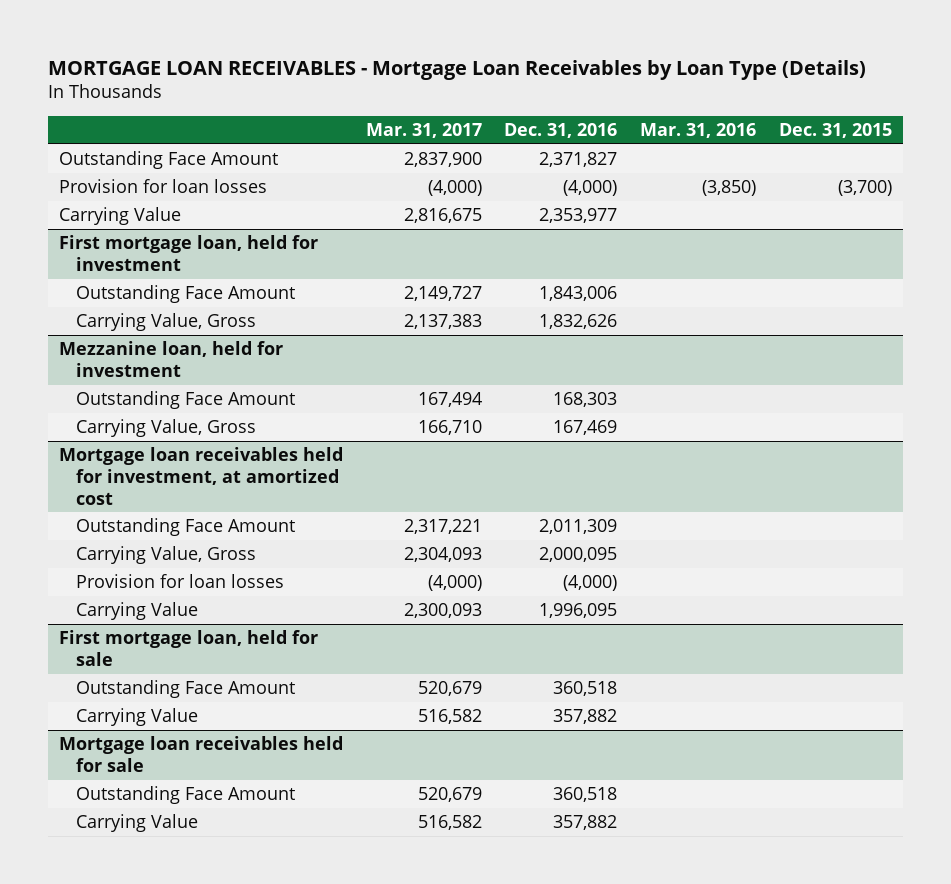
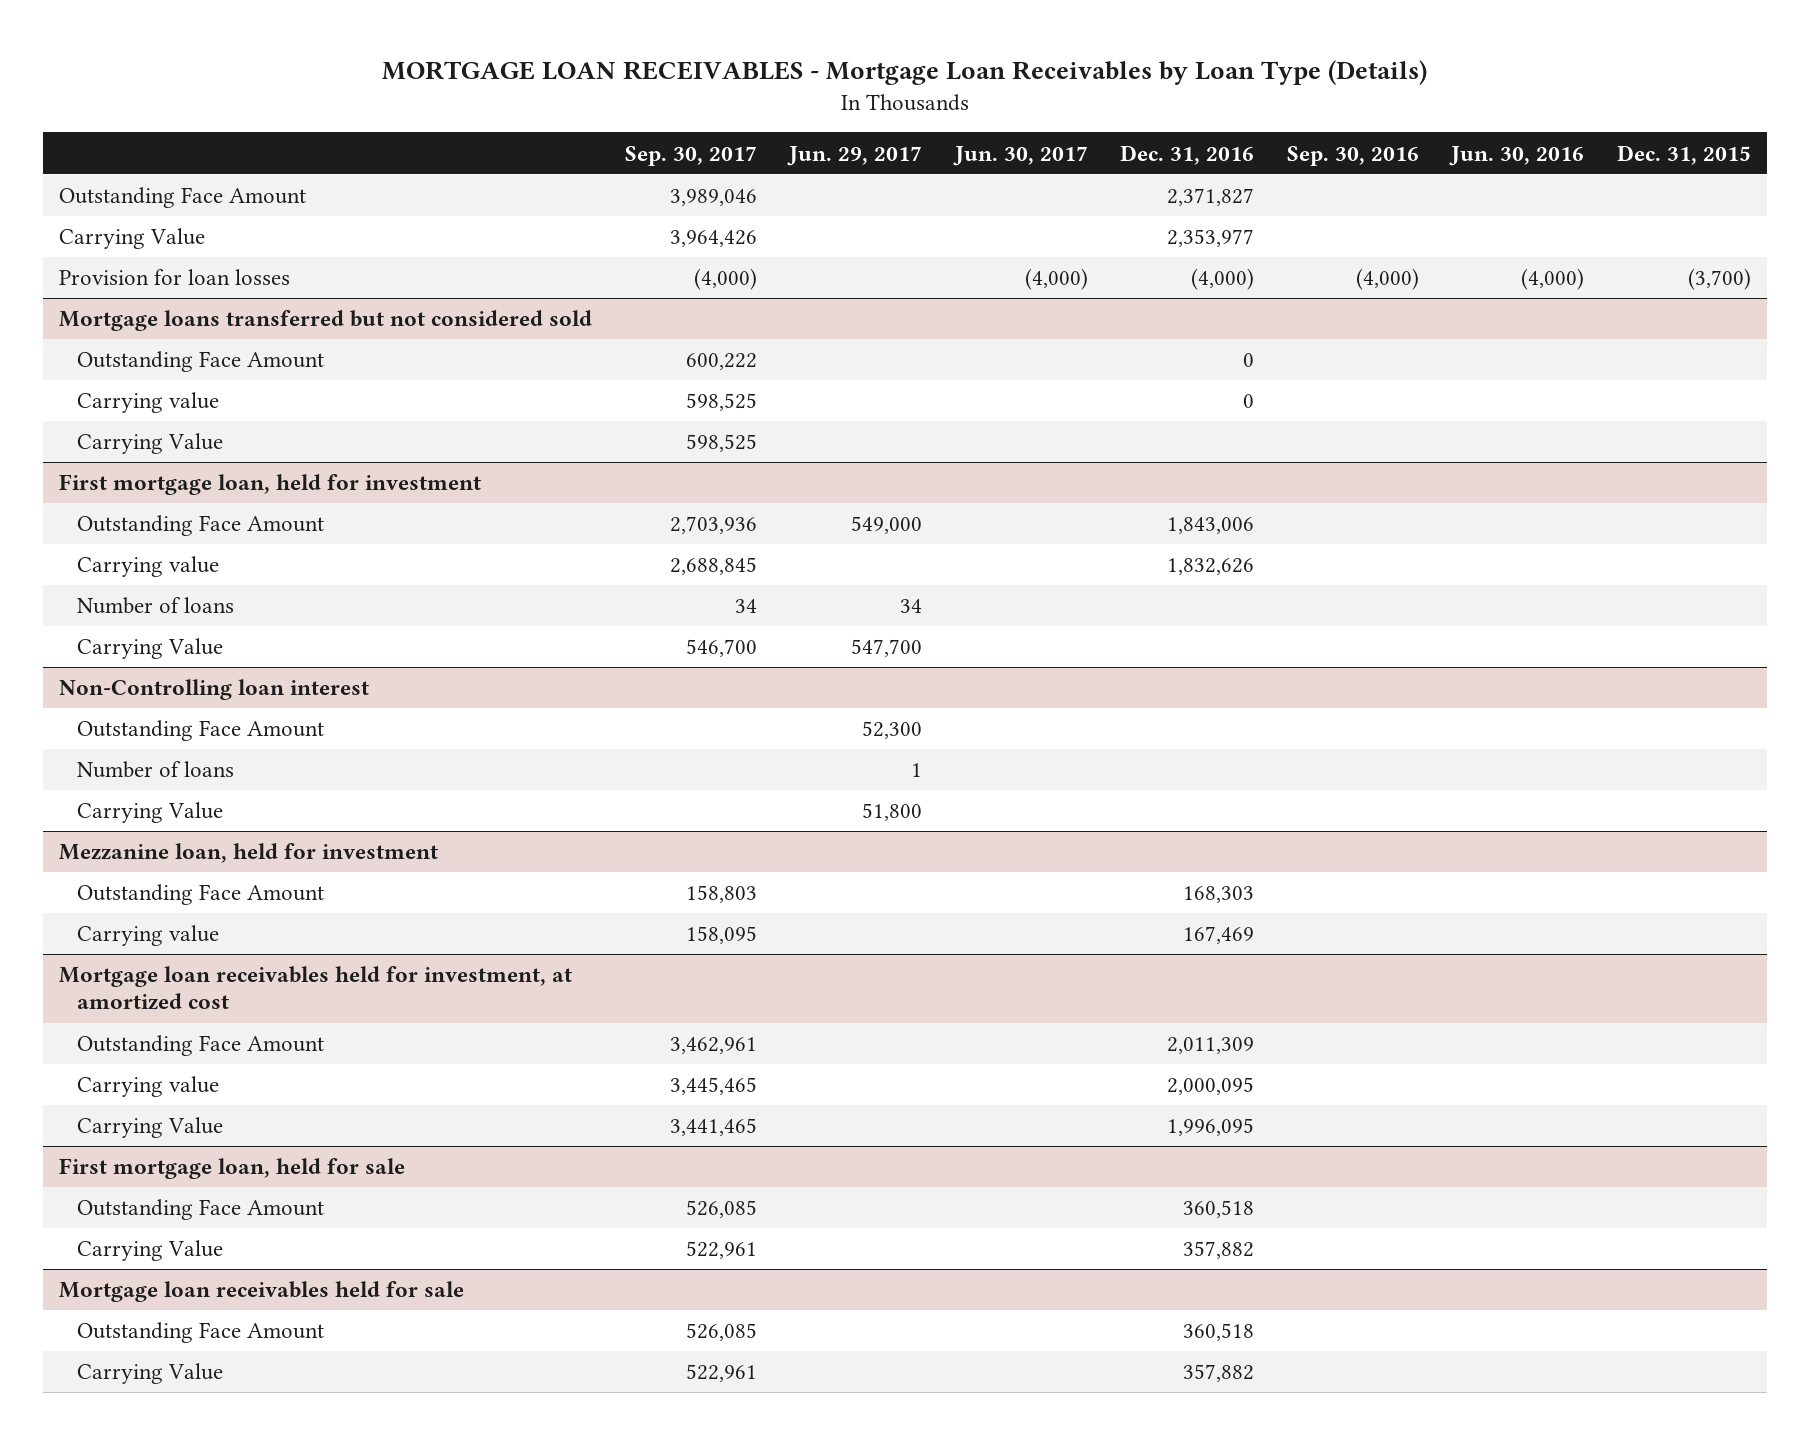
- | Mar. 31, 2017 | Dec. 31, 2016 | Mar. 31, 2016 | Dec. 31, 2015
+ | Sep. 30, 2017 | Jun. 29, 2017 | Jun. 30, 2017 | Dec. 31, 2016 | Sep. 30, 2016 | Jun. 30, 2016 | Dec. 31, 2015
moved down: Provision for loan losses | (4,000) | | (4,000) | (4,000) | (4,000) | (4,000) | (3,700)
+ Mortgage loans transferred but not considered sold
+ Outstanding Face Amount | 600,222 | | | 0 | | |
+ Carrying value | 598,525 | | | 0 | | |
+ Carrying Value | 598,525 | | | | | |
@ First mortgage loan, held for investment
- Carrying Value, Gross | 2,137,383 | 1,832,626 | |
+ Carrying value | 2,688,845 | | | 1,832,626 | | |
+ Number of loans | 34 | 34 | | | | |
+ Carrying Value | 546,700 | 547,700 | | | | |
+ Non-Controlling loan interest
+ Outstanding Face Amount | | 52,300 | | | | |
+ Number of loans | | 1 | | | | |
+ Carrying Value | | 51,800 | | | | |
@ Mezzanine loan, held for investment
- Carrying Value, Gross | 166,710 | 167,469 | |
+ Carrying value | 158,095 | | | 167,469 | | |
@ Mortgage loan receivables held for investment, at amortized cost
- Carrying Value, Gross | 2,304,093 | 2,000,095 | |
- Provision for loan losses | (4,000) | (4,000) | |
+ Carrying value | 3,445,465 | | | 2,000,095 | | |

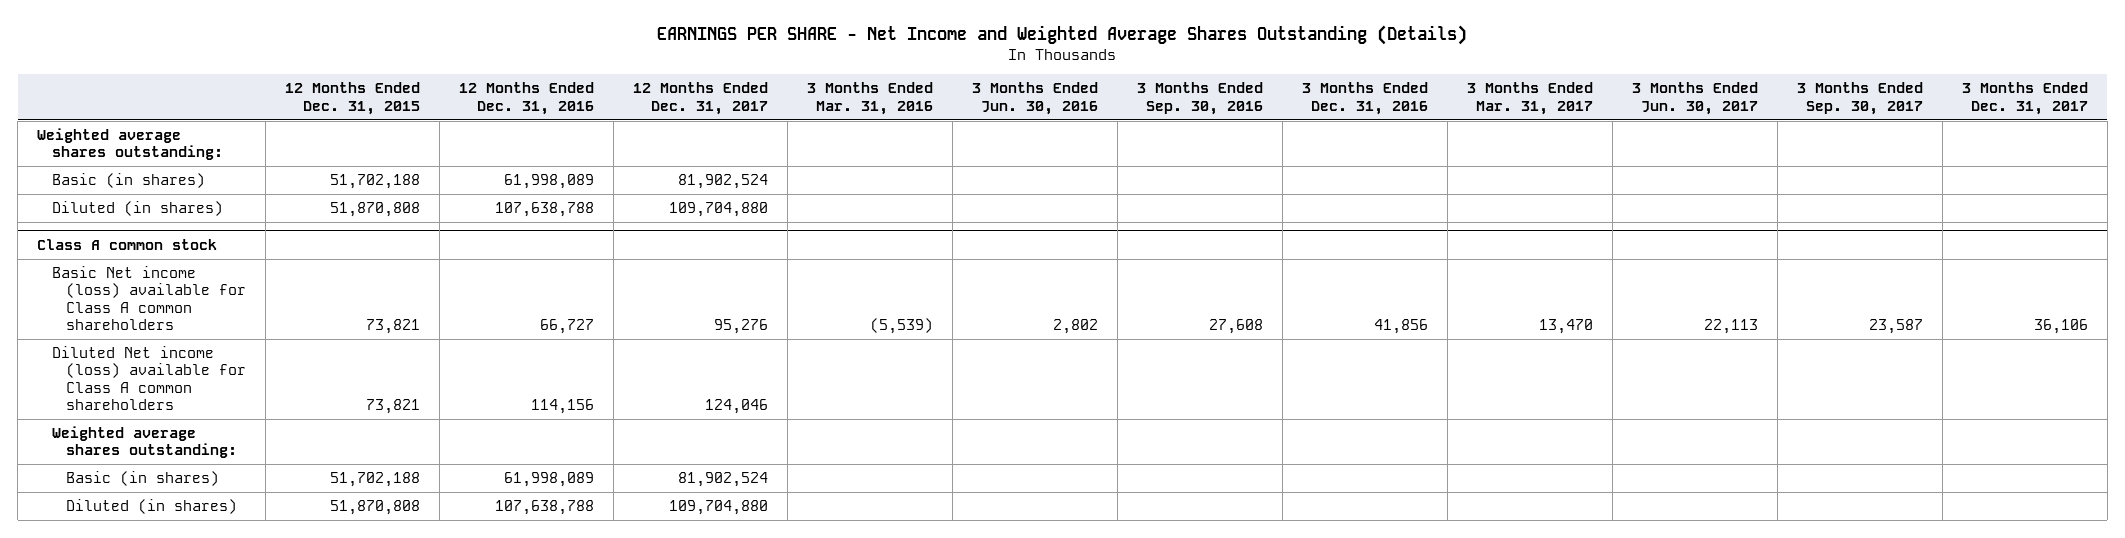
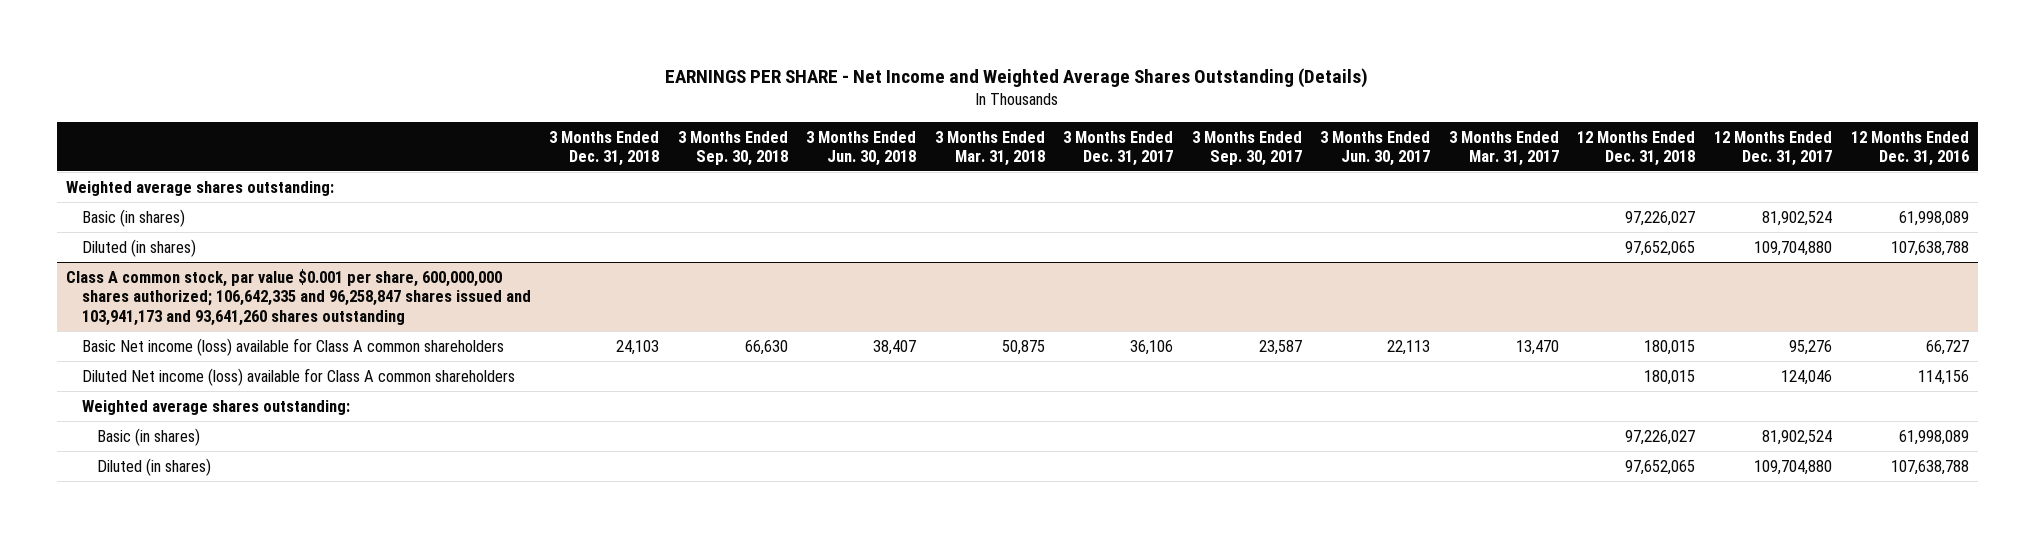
- | 12 Months Ended Dec. 31, 2015 | 12 Months Ended Dec. 31, 2016 | 12 Months Ended Dec. 31, 2017 | 3 Months Ended Mar. 31, 2016 | 3 Months Ended Jun. 30, 2016 | 3 Months Ended Sep. 30, 2016 | 3 Months Ended Dec. 31, 2016 | 3 Months Ended Mar. 31, 2017 | 3 Months Ended Jun. 30, 2017 | 3 Months Ended Sep. 30, 2017 | 3 Months Ended Dec. 31, 2017
+ | 3 Months Ended Dec. 31, 2018 | 3 Months Ended Sep. 30, 2018 | 3 Months Ended Jun. 30, 2018 | 3 Months Ended Mar. 31, 2018 | 3 Months Ended Dec. 31, 2017 | 3 Months Ended Sep. 30, 2017 | 3 Months Ended Jun. 30, 2017 | 3 Months Ended Mar. 31, 2017 | 12 Months Ended Dec. 31, 2018 | 12 Months Ended Dec. 31, 2017 | 12 Months Ended Dec. 31, 2016
- Class A common stock
+ Class A common stock, par value $0.001 per share, 600,000,000 shares authorized; 106,642,335 and 96,258,847 shares issued and 103,941,173 and 93,641,260 shares outstanding

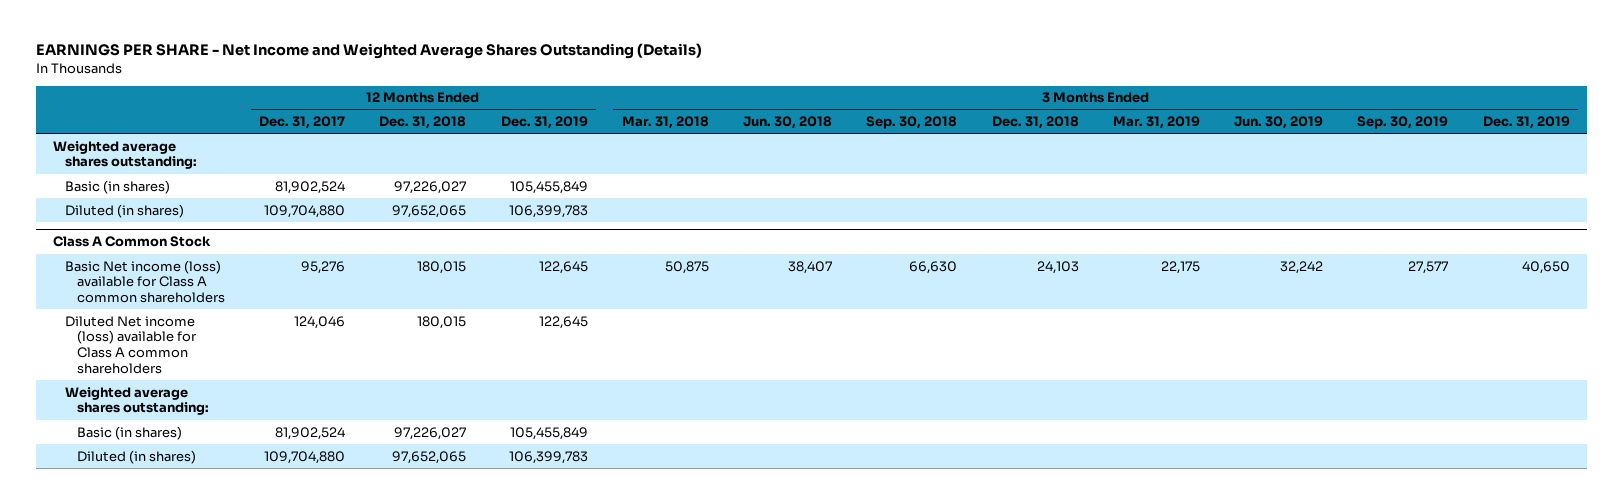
- | 3 Months Ended Dec. 31, 2018 | 3 Months Ended Sep. 30, 2018 | 3 Months Ended Jun. 30, 2018 | 3 Months Ended Mar. 31, 2018 | 3 Months Ended Dec. 31, 2017 | 3 Months Ended Sep. 30, 2017 | 3 Months Ended Jun. 30, 2017 | 3 Months Ended Mar. 31, 2017 | 12 Months Ended Dec. 31, 2018 | 12 Months Ended Dec. 31, 2017 | 12 Months Ended Dec. 31, 2016
+ | 12 Months Ended Dec. 31, 2017 | 12 Months Ended Dec. 31, 2018 | 12 Months Ended Dec. 31, 2019 | 3 Months Ended Mar. 31, 2018 | 3 Months Ended Jun. 30, 2018 | 3 Months Ended Sep. 30, 2018 | 3 Months Ended Dec. 31, 2018 | 3 Months Ended Mar. 31, 2019 | 3 Months Ended Jun. 30, 2019 | 3 Months Ended Sep. 30, 2019 | 3 Months Ended Dec. 31, 2019
- Class A common stock, par value $0.001 per share, 600,000,000 shares authorized; 106,642,335 and 96,258,847 shares issued and 103,941,173 and 93,641,260 shares outstanding
+ Class A Common Stock

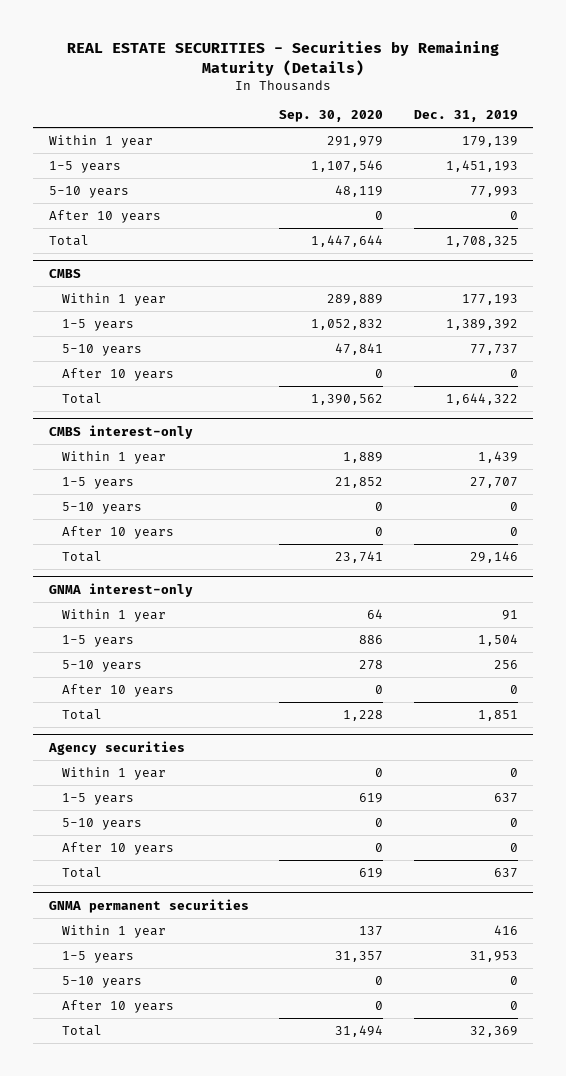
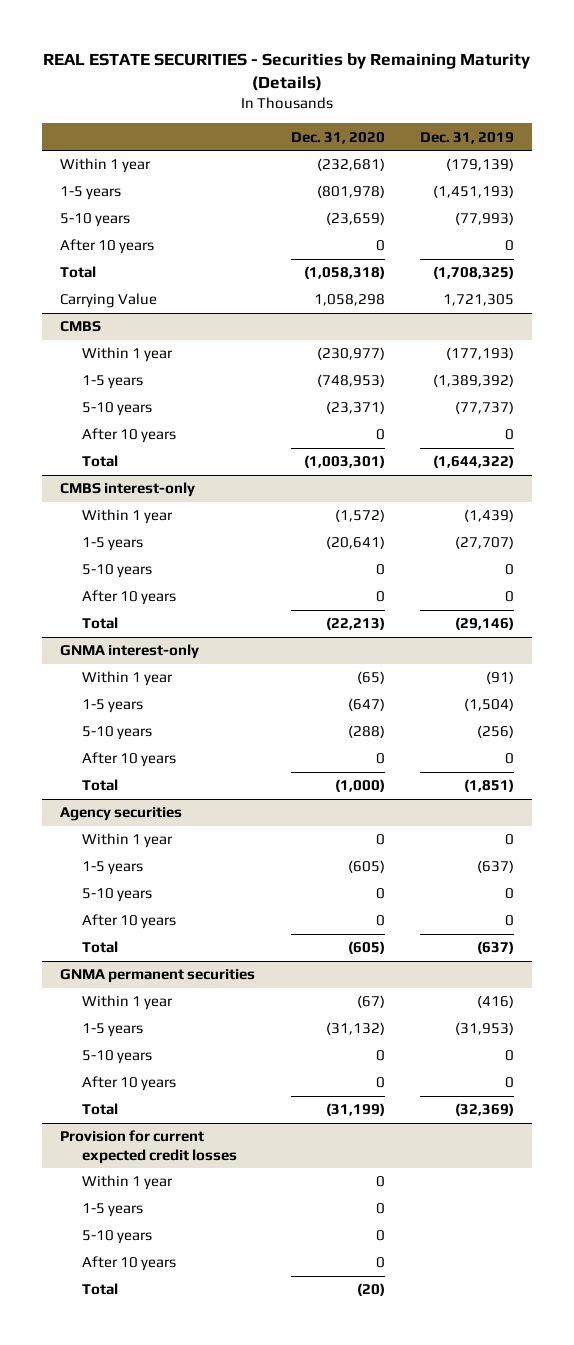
- | Sep. 30, 2020 | Dec. 31, 2019
+ | Dec. 31, 2020 | Dec. 31, 2019
- Within 1 year | 291,979 | 179,139
- 1-5 years | 1,107,546 | 1,451,193
- 5-10 years | 48,119 | 77,993
+ Within 1 year | (232,681) | (179,139)
+ 1-5 years | (801,978) | (1,451,193)
+ 5-10 years | (23,659) | (77,993)
- Total | 1,447,644 | 1,708,325
+ Total | (1,058,318) | (1,708,325)
+ Carrying Value | 1,058,298 | 1,721,305
@ CMBS
- Within 1 year | 289,889 | 177,193
- 1-5 years | 1,052,832 | 1,389,392
- 5-10 years | 47,841 | 77,737
+ Within 1 year | (230,977) | (177,193)
+ 1-5 years | (748,953) | (1,389,392)
+ 5-10 years | (23,371) | (77,737)
- Total | 1,390,562 | 1,644,322
+ Total | (1,003,301) | (1,644,322)
@ CMBS interest-only
- Within 1 year | 1,889 | 1,439
- 1-5 years | 21,852 | 27,707
+ Within 1 year | (1,572) | (1,439)
+ 1-5 years | (20,641) | (27,707)
- Total | 23,741 | 29,146
+ Total | (22,213) | (29,146)
@ GNMA interest-only
- Within 1 year | 64 | 91
- 1-5 years | 886 | 1,504
- 5-10 years | 278 | 256
+ Within 1 year | (65) | (91)
+ 1-5 years | (647) | (1,504)
+ 5-10 years | (288) | (256)
- Total | 1,228 | 1,851
+ Total | (1,000) | (1,851)
@ Agency securities
- 1-5 years | 619 | 637
+ 1-5 years | (605) | (637)
- Total | 619 | 637
+ Total | (605) | (637)
@ GNMA permanent securities
- Within 1 year | 137 | 416
- 1-5 years | 31,357 | 31,953
+ Within 1 year | (67) | (416)
+ 1-5 years | (31,132) | (31,953)
- Total | 31,494 | 32,369
+ Total | (31,199) | (32,369)
+ Provision for current expected credit losses
+ Within 1 year | 0 |
+ 1-5 years | 0 |
+ 5-10 years | 0 |
+ After 10 years | 0 |
+ Total | (20) |

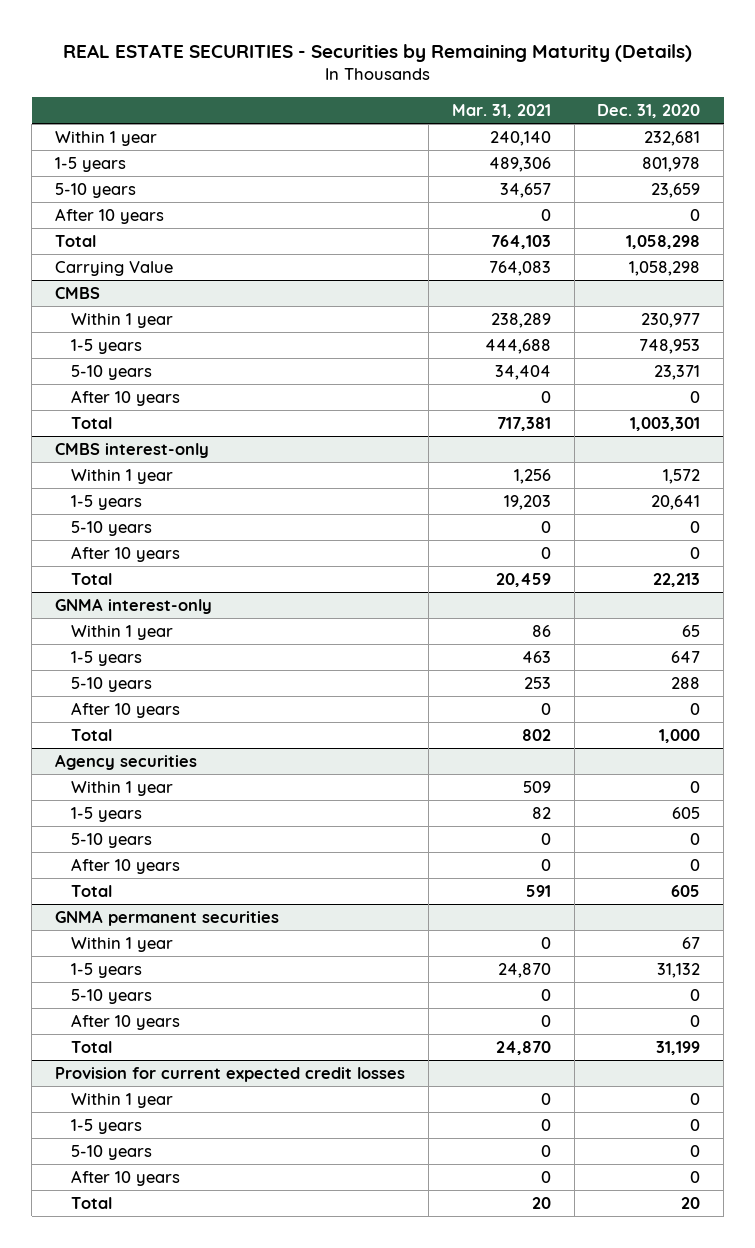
- | Dec. 31, 2020 | Dec. 31, 2019
+ | Mar. 31, 2021 | Dec. 31, 2020
- Within 1 year | (232,681) | (179,139)
- 1-5 years | (801,978) | (1,451,193)
- 5-10 years | (23,659) | (77,993)
+ Within 1 year | 240,140 | 232,681
+ 1-5 years | 489,306 | 801,978
+ 5-10 years | 34,657 | 23,659
- Total | (1,058,318) | (1,708,325)
+ Total | 764,103 | 1,058,298
@ CMBS
- Within 1 year | (230,977) | (177,193)
- 1-5 years | (748,953) | (1,389,392)
- 5-10 years | (23,371) | (77,737)
+ Within 1 year | 238,289 | 230,977
+ 1-5 years | 444,688 | 748,953
+ 5-10 years | 34,404 | 23,371
- Total | (1,003,301) | (1,644,322)
+ Total | 717,381 | 1,003,301
@ CMBS interest-only
- Within 1 year | (1,572) | (1,439)
- 1-5 years | (20,641) | (27,707)
+ Within 1 year | 1,256 | 1,572
+ 1-5 years | 19,203 | 20,641
- Total | (22,213) | (29,146)
+ Total | 20,459 | 22,213
@ GNMA interest-only
- Within 1 year | (65) | (91)
- 1-5 years | (647) | (1,504)
- 5-10 years | (288) | (256)
+ Within 1 year | 86 | 65
+ 1-5 years | 463 | 647
+ 5-10 years | 253 | 288
- Total | (1,000) | (1,851)
+ Total | 802 | 1,000
@ Agency securities
- 1-5 years | (605) | (637)
+ 1-5 years | 82 | 605
- Total | (605) | (637)
+ Total | 591 | 605
@ GNMA permanent securities
- Within 1 year | (67) | (416)
- 1-5 years | (31,132) | (31,953)
+ Within 1 year | 0 | 67
+ 1-5 years | 24,870 | 31,132
- Total | (31,199) | (32,369)
+ Total | 24,870 | 31,199
@ Provision for current expected credit losses
- Total | (20) |
+ Total | 20 | 20

